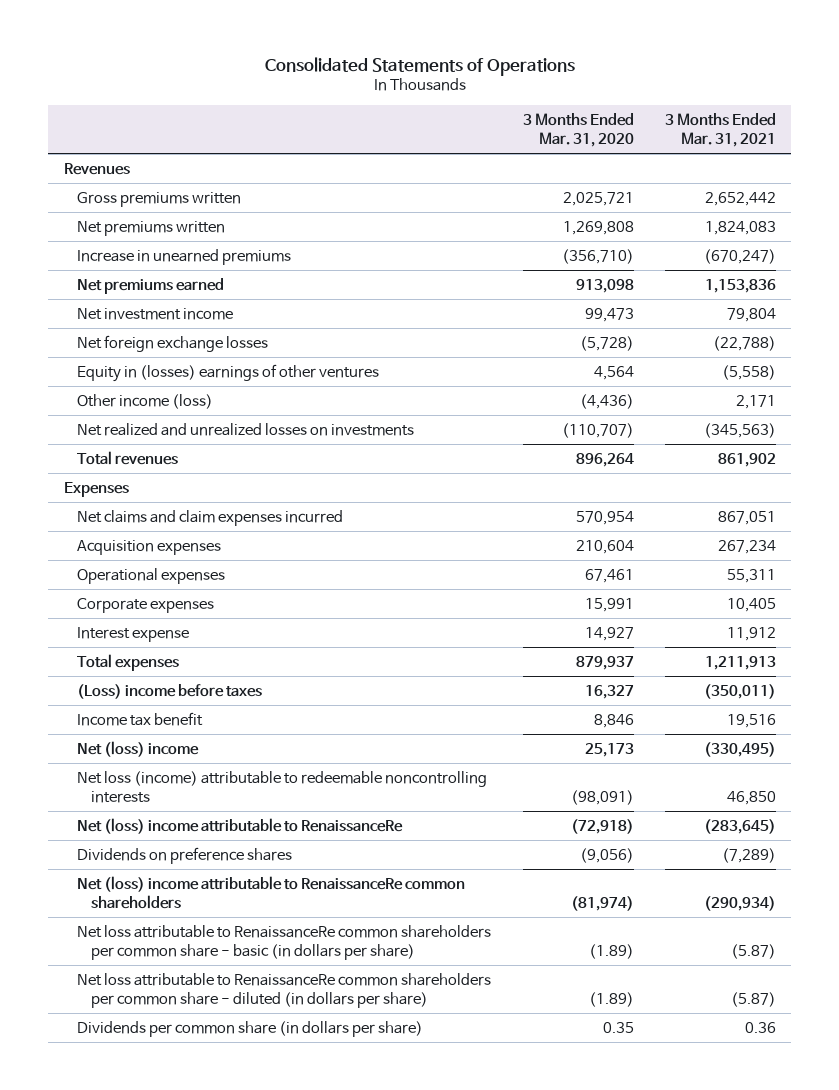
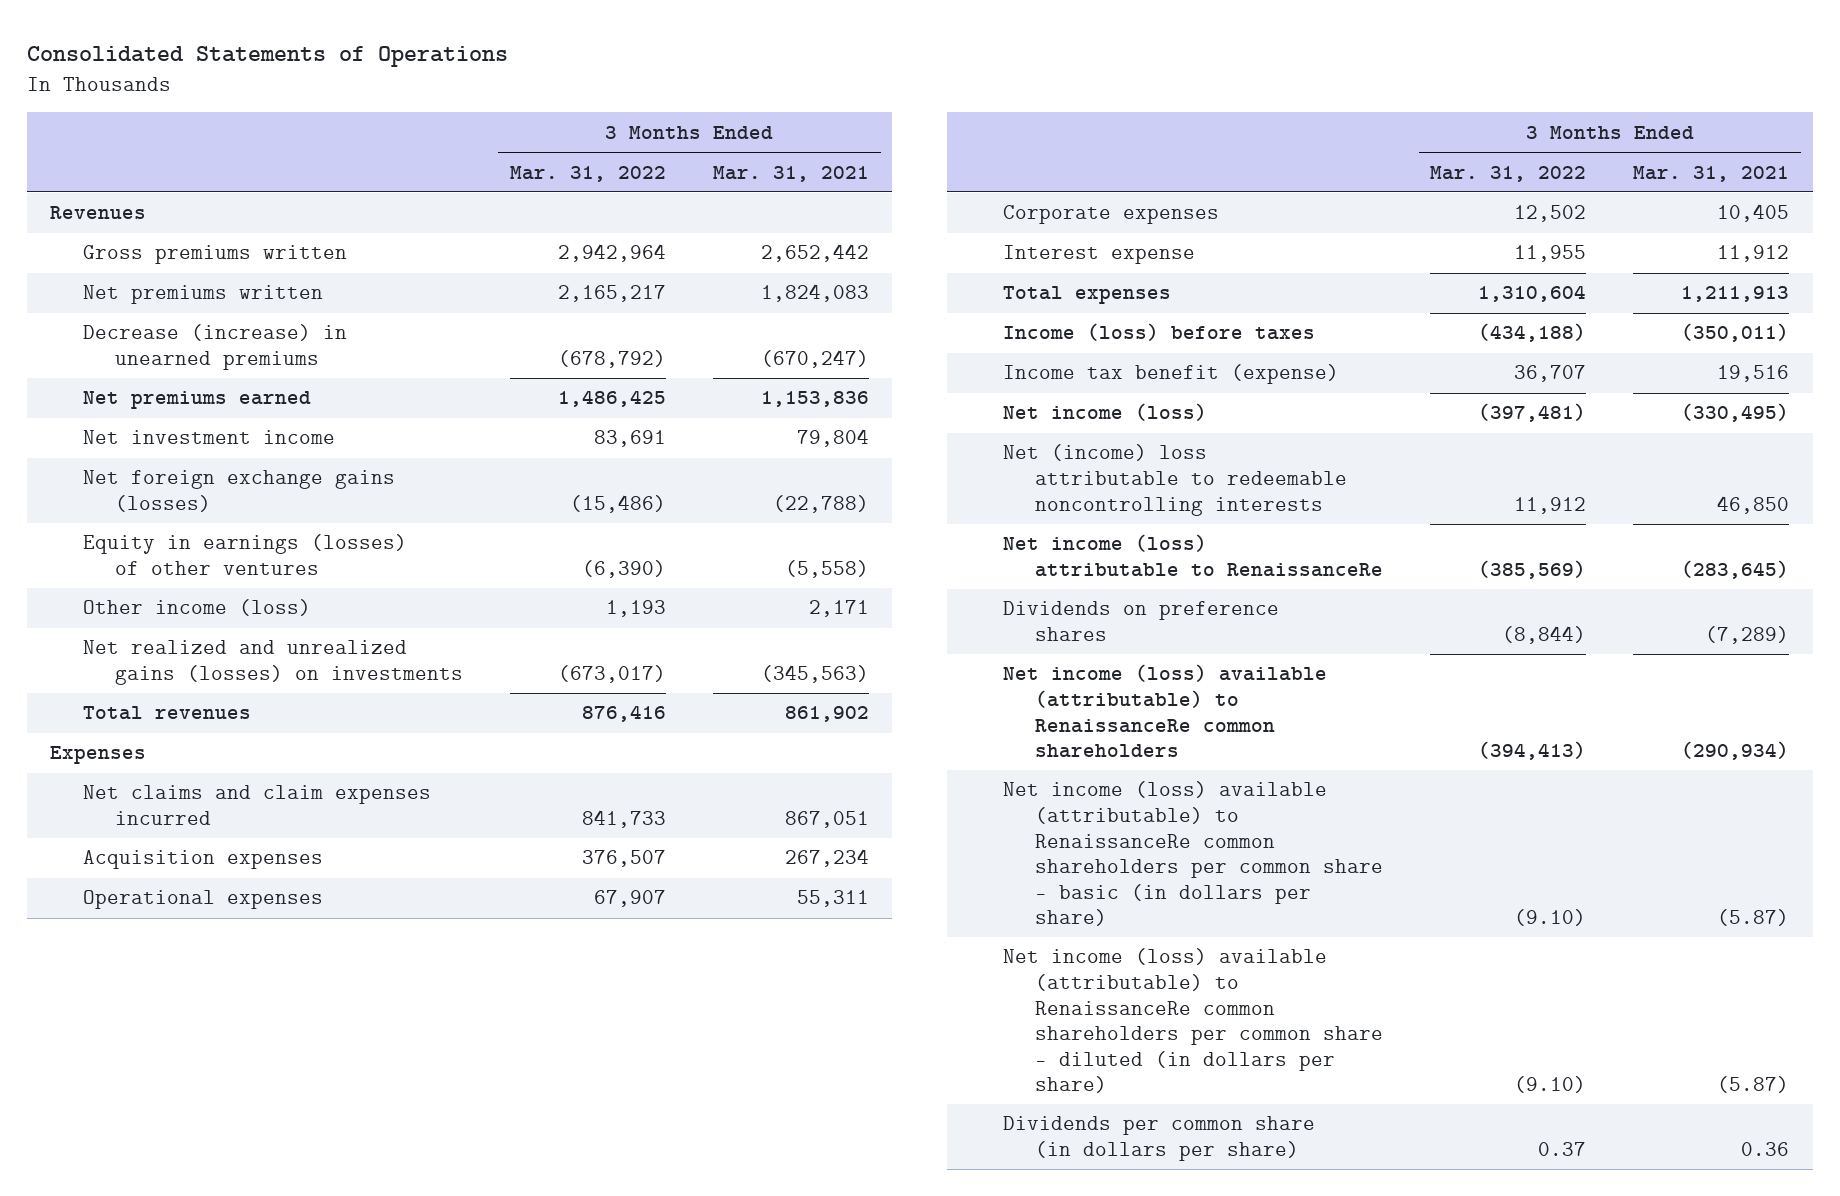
- | 3 Months Ended Mar. 31, 2020 | 3 Months Ended Mar. 31, 2021
+ | 3 Months Ended Mar. 31, 2022 | 3 Months Ended Mar. 31, 2021
- Increase in unearned premiums | (356,710) | (670,247)
+ Decrease (increase) in unearned premiums | (678,792) | (670,247)
- Net foreign exchange losses | (5,728) | (22,788)
- Equity in (losses) earnings of other ventures | 4,564 | (5,558)
+ Net foreign exchange gains (losses) | (15,486) | (22,788)
+ Equity in earnings (losses) of other ventures | (6,390) | (5,558)
- Net realized and unrealized losses on investments | (110,707) | (345,563)
+ Net realized and unrealized gains (losses) on investments | (673,017) | (345,563)
- (Loss) income before taxes | 16,327 | (350,011)
- Income tax benefit | 8,846 | 19,516
- Net (loss) income | 25,173 | (330,495)
- Net loss (income) attributable to redeemable noncontrolling interests | (98,091) | 46,850
- Net (loss) income attributable to RenaissanceRe | (72,918) | (283,645)
+ Income (loss) before taxes | (434,188) | (350,011)
+ Income tax benefit (expense) | 36,707 | 19,516
+ Net income (loss) | (397,481) | (330,495)
+ Net (income) loss attributable to redeemable noncontrolling interests | 11,912 | 46,850
+ Net income (loss) attributable to RenaissanceRe | (385,569) | (283,645)
- Net (loss) income attributable to RenaissanceRe common shareholders | (81,974) | (290,934)
- Net loss attributable to RenaissanceRe common shareholders per common share - basic (in dollars per share) | (1.89) | (5.87)
- Net loss attributable to RenaissanceRe common shareholders per common share - diluted (in dollars per share) | (1.89) | (5.87)
+ Net income (loss) available (attributable) to RenaissanceRe common shareholders | (394,413) | (290,934)
+ Net income (loss) available (attributable) to RenaissanceRe common shareholders per common share - basic (in dollars per share) | (9.10) | (5.87)
+ Net income (loss) available (attributable) to RenaissanceRe common shareholders per common share - diluted (in dollars per share) | (9.10) | (5.87)

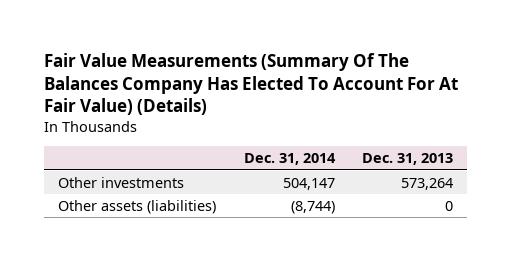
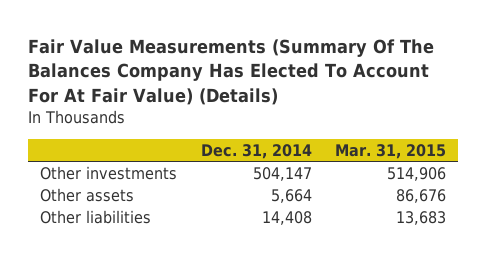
- | Dec. 31, 2014 | Dec. 31, 2013
+ | Dec. 31, 2014 | Mar. 31, 2015
- Other assets (liabilities) | (8,744) | 0
+ Other assets | 5,664 | 86,676
+ Other liabilities | 14,408 | 13,683

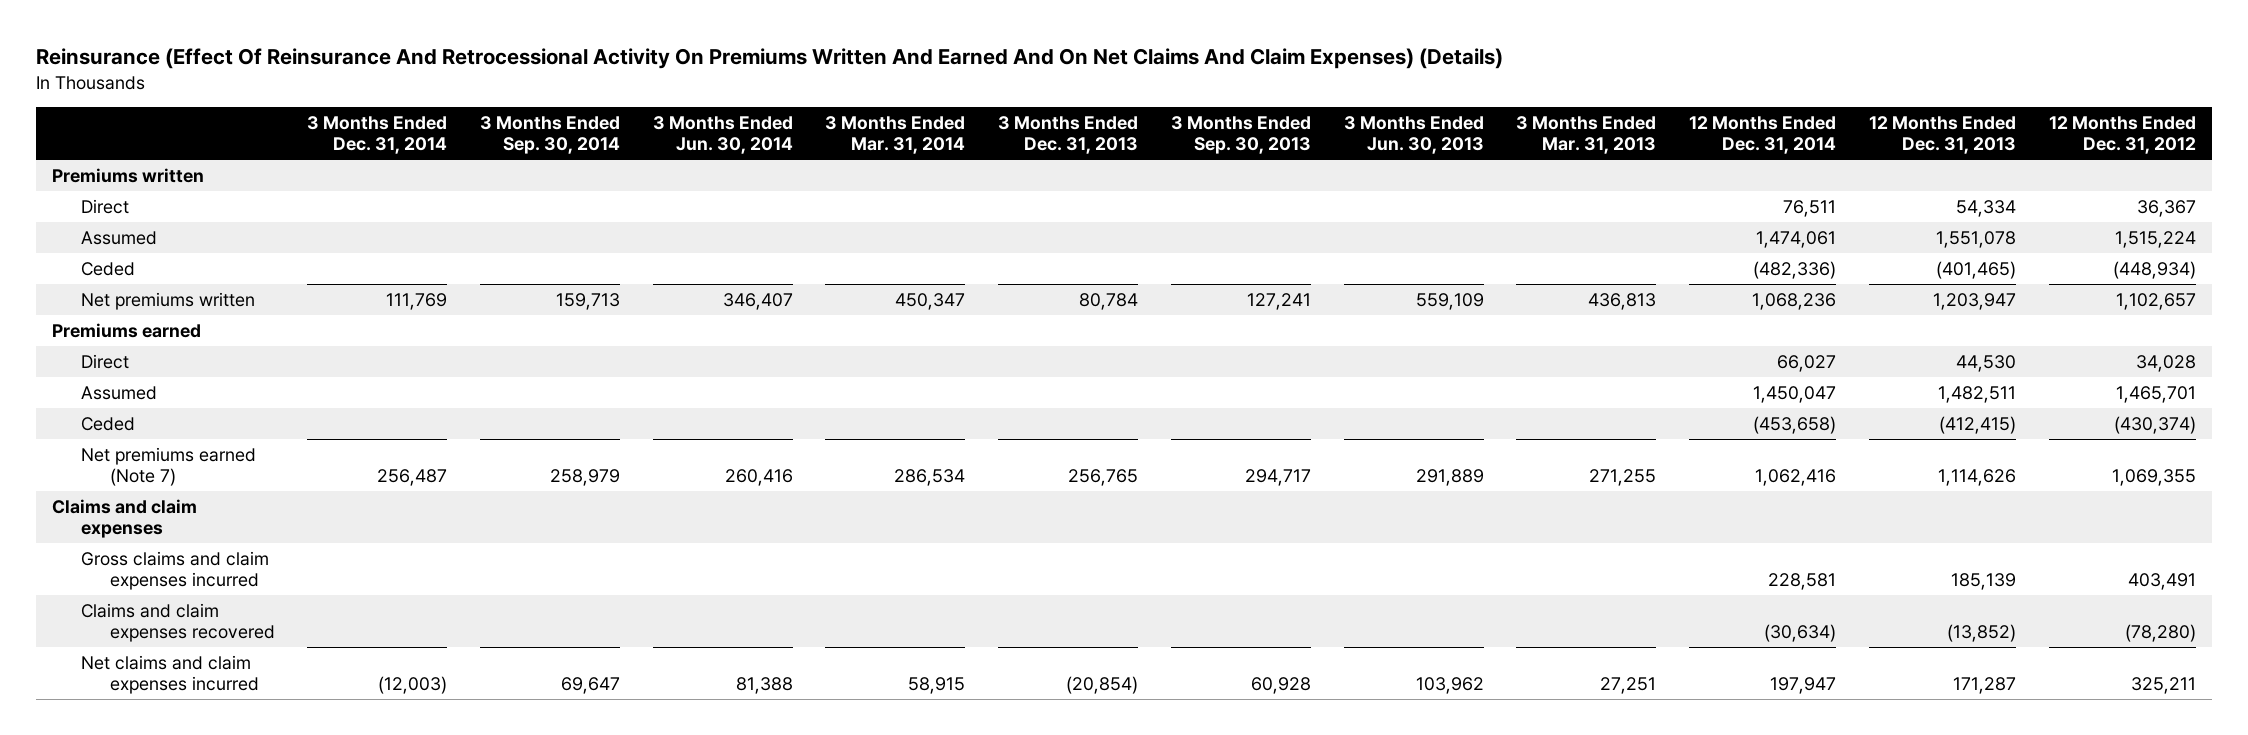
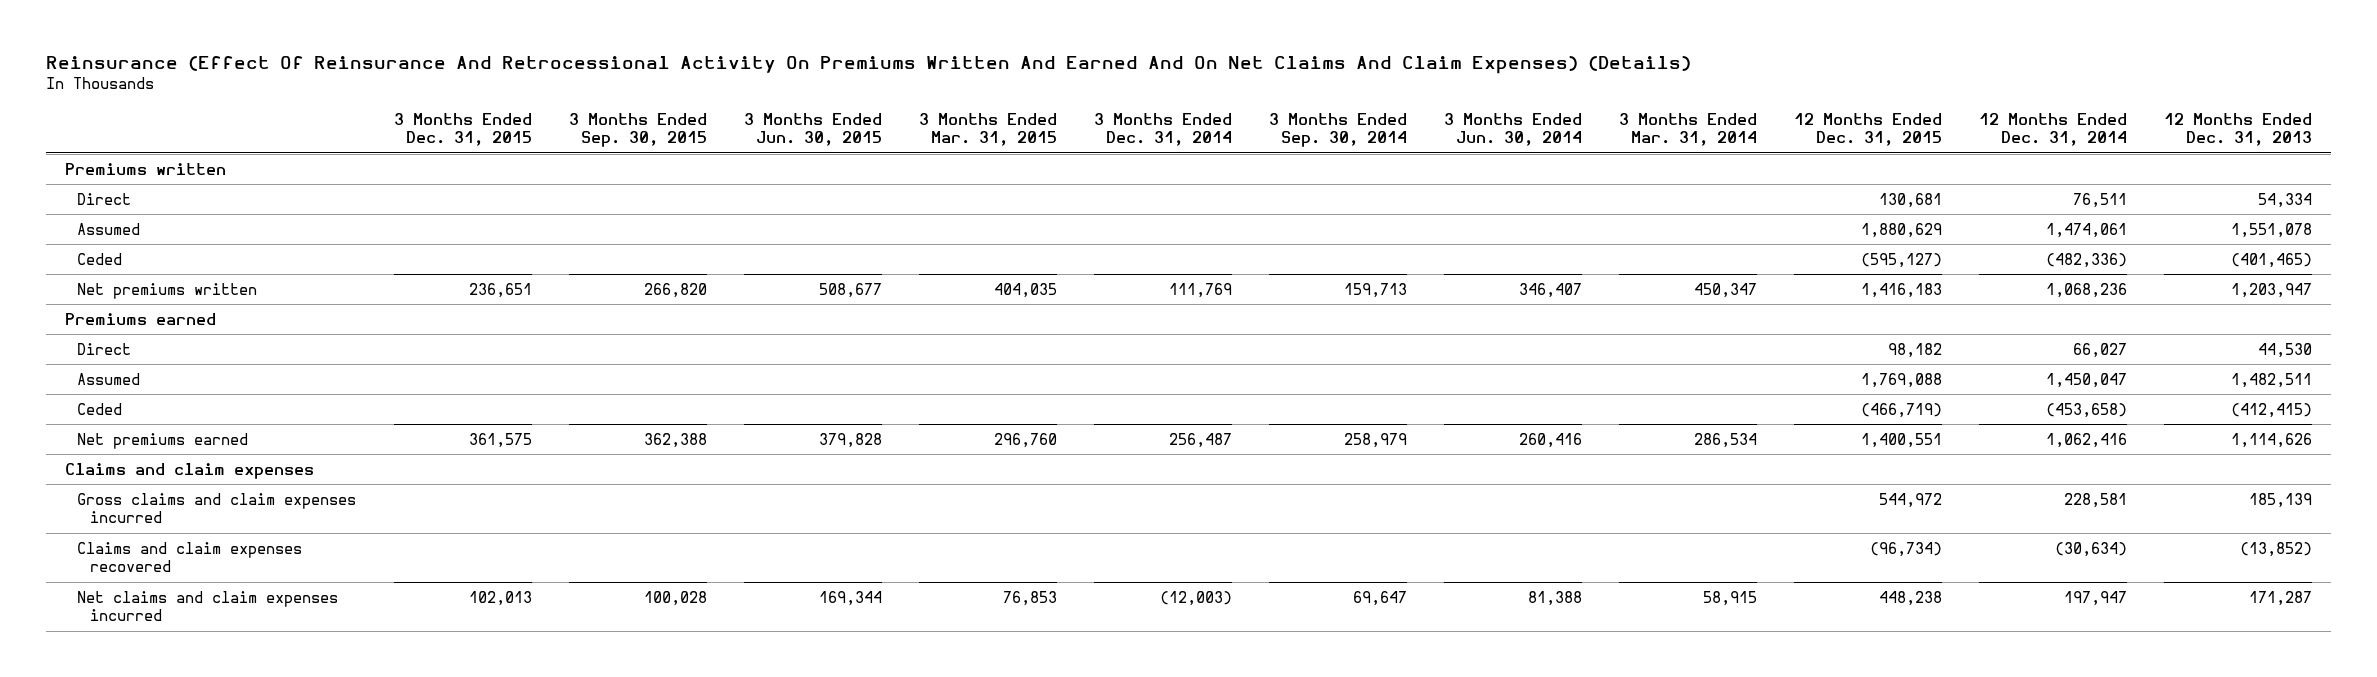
- | 3 Months Ended Dec. 31, 2014 | 3 Months Ended Sep. 30, 2014 | 3 Months Ended Jun. 30, 2014 | 3 Months Ended Mar. 31, 2014 | 3 Months Ended Dec. 31, 2013 | 3 Months Ended Sep. 30, 2013 | 3 Months Ended Jun. 30, 2013 | 3 Months Ended Mar. 31, 2013 | 12 Months Ended Dec. 31, 2014 | 12 Months Ended Dec. 31, 2013 | 12 Months Ended Dec. 31, 2012
+ | 3 Months Ended Dec. 31, 2015 | 3 Months Ended Sep. 30, 2015 | 3 Months Ended Jun. 30, 2015 | 3 Months Ended Mar. 31, 2015 | 3 Months Ended Dec. 31, 2014 | 3 Months Ended Sep. 30, 2014 | 3 Months Ended Jun. 30, 2014 | 3 Months Ended Mar. 31, 2014 | 12 Months Ended Dec. 31, 2015 | 12 Months Ended Dec. 31, 2014 | 12 Months Ended Dec. 31, 2013
- Net premiums earned (Note 7) | 256,487 | 258,979 | 260,416 | 286,534 | 256,765 | 294,717 | 291,889 | 271,255 | 1,062,416 | 1,114,626 | 1,069,355
+ Net premiums earned | 361,575 | 362,388 | 379,828 | 296,760 | 256,487 | 258,979 | 260,416 | 286,534 | 1,400,551 | 1,062,416 | 1,114,626

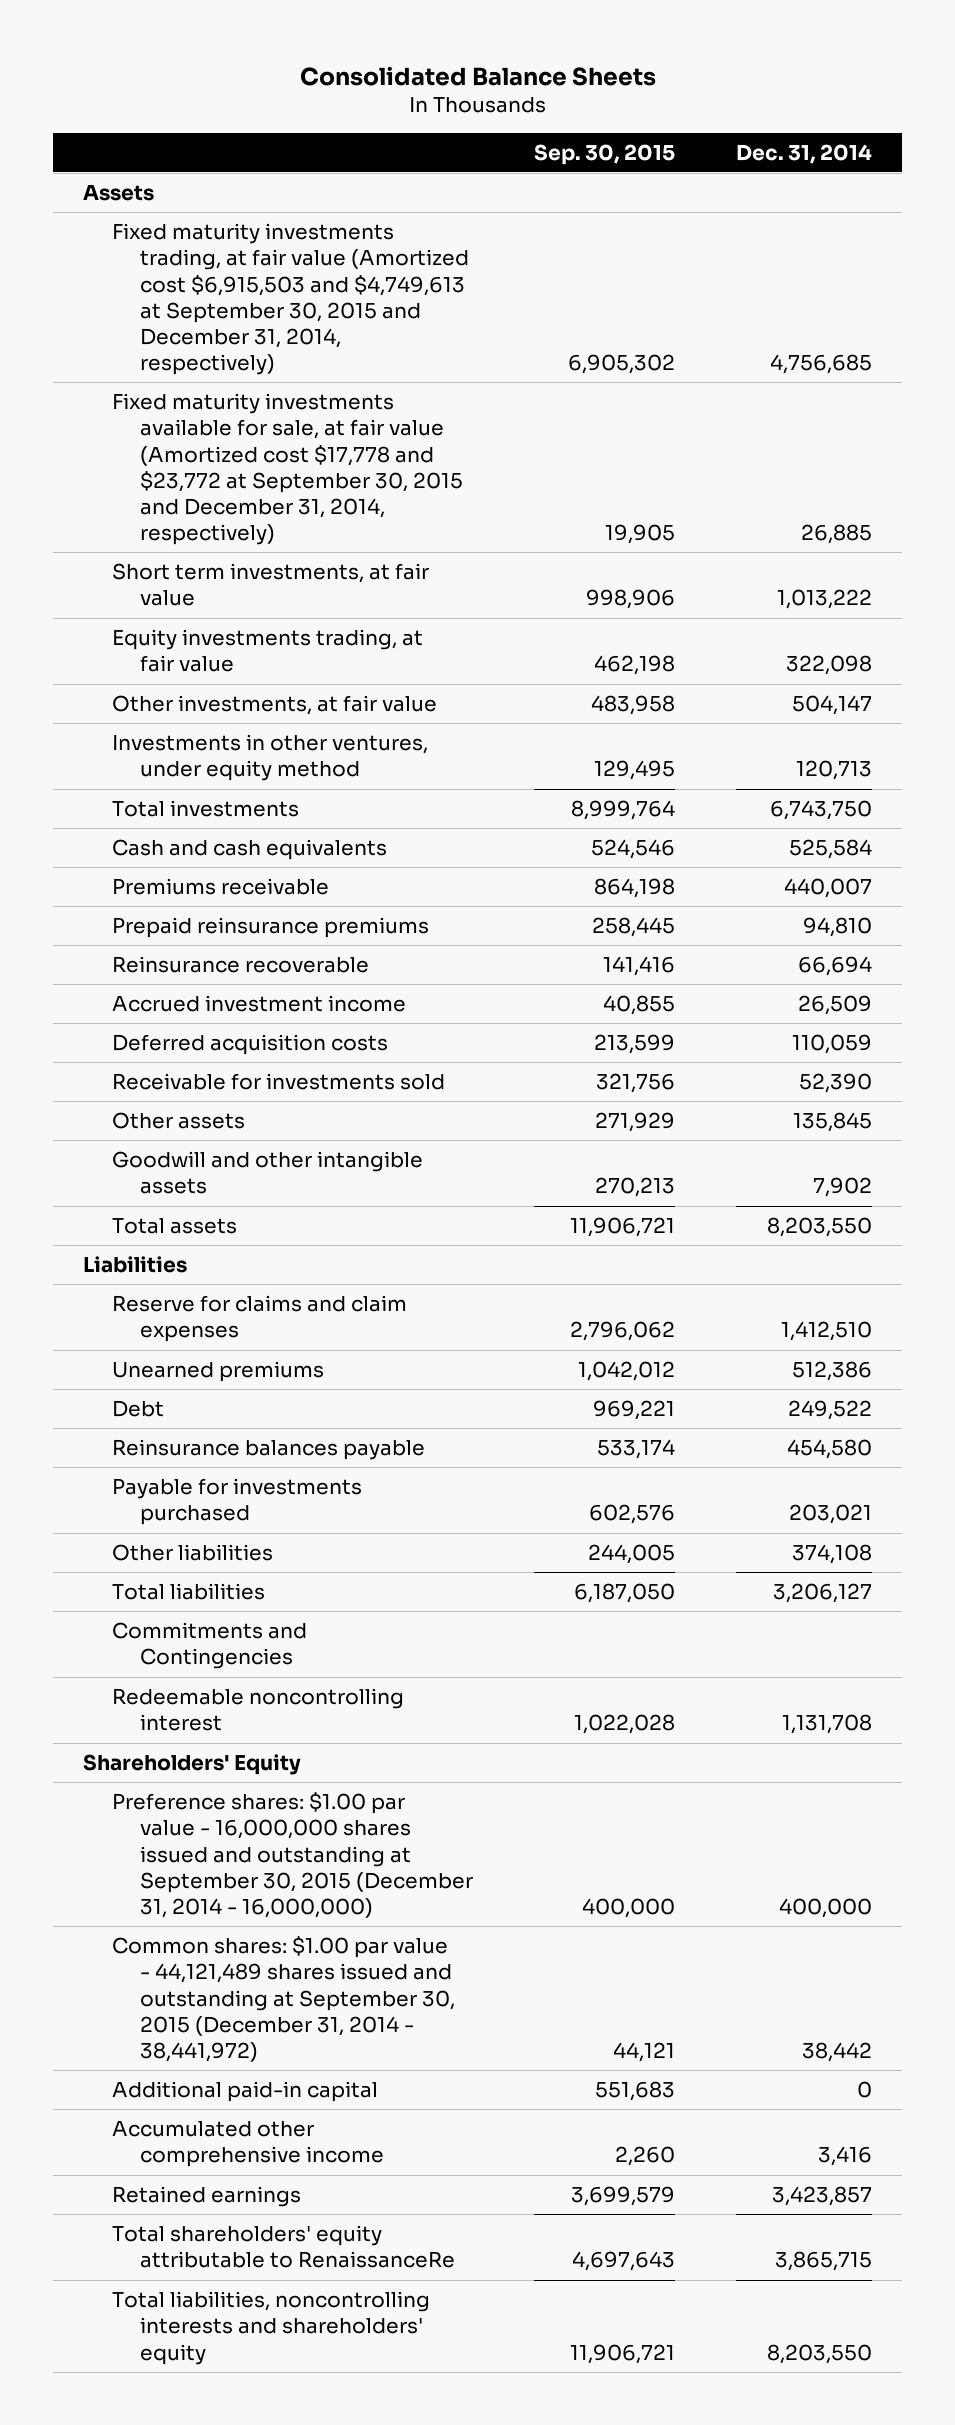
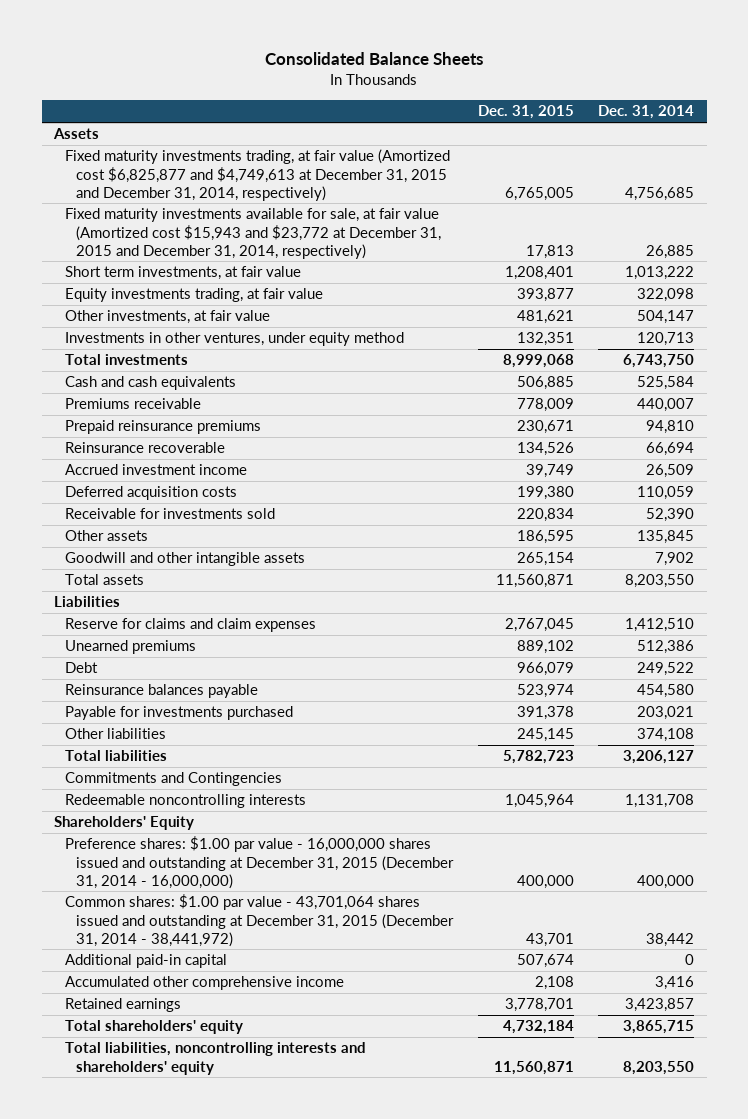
- | Sep. 30, 2015 | Dec. 31, 2014
+ | Dec. 31, 2015 | Dec. 31, 2014
- Fixed maturity investments trading, at fair value (Amortized cost $6,915,503 and $4,749,613 at September 30, 2015 and December 31, 2014, respectively) | 6,905,302 | 4,756,685
- Fixed maturity investments available for sale, at fair value (Amortized cost $17,778 and $23,772 at September 30, 2015 and December 31, 2014, respectively) | 19,905 | 26,885
+ Fixed maturity investments trading, at fair value (Amortized cost $6,825,877 and $4,749,613 at December 31, 2015 and December 31, 2014, respectively) | 6,765,005 | 4,756,685
+ Fixed maturity investments available for sale, at fair value (Amortized cost $15,943 and $23,772 at December 31, 2015 and December 31, 2014, respectively) | 17,813 | 26,885
- Redeemable noncontrolling interest | 1,022,028 | 1,131,708
+ Redeemable noncontrolling interests | 1,045,964 | 1,131,708
- Preference shares: $1.00 par value - 16,000,000 shares issued and outstanding at September 30, 2015 (December 31, 2014 - 16,000,000) | 400,000 | 400,000
- Common shares: $1.00 par value - 44,121,489 shares issued and outstanding at September 30, 2015 (December 31, 2014 - 38,441,972) | 44,121 | 38,442
+ Preference shares: $1.00 par value - 16,000,000 shares issued and outstanding at December 31, 2015 (December 31, 2014 - 16,000,000) | 400,000 | 400,000
+ Common shares: $1.00 par value - 43,701,064 shares issued and outstanding at December 31, 2015 (December 31, 2014 - 38,441,972) | 43,701 | 38,442
- Total shareholders' equity attributable to RenaissanceRe | 4,697,643 | 3,865,715
+ Total shareholders' equity | 4,732,184 | 3,865,715

